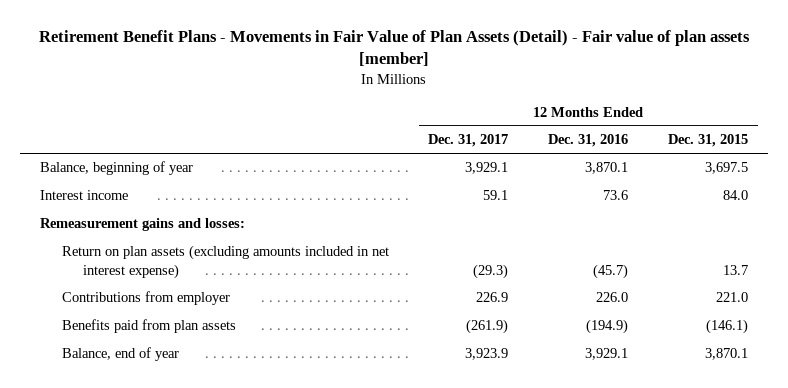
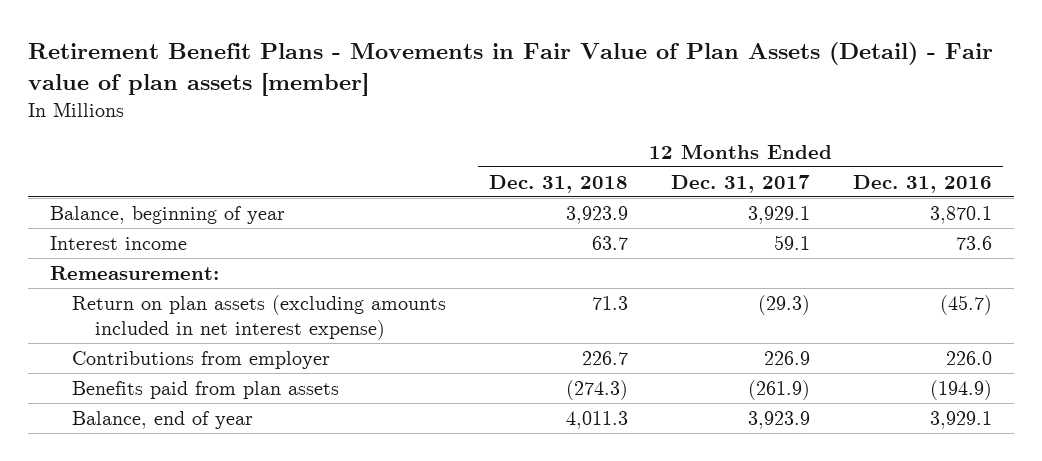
- | 12 Months Ended Dec. 31, 2017 | 12 Months Ended Dec. 31, 2016 | 12 Months Ended Dec. 31, 2015
+ | 12 Months Ended Dec. 31, 2018 | 12 Months Ended Dec. 31, 2017 | 12 Months Ended Dec. 31, 2016
- Remeasurement gains and losses:
+ Remeasurement:

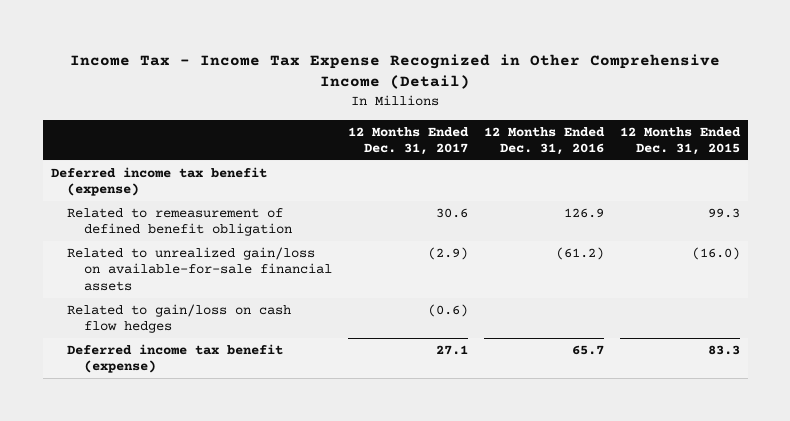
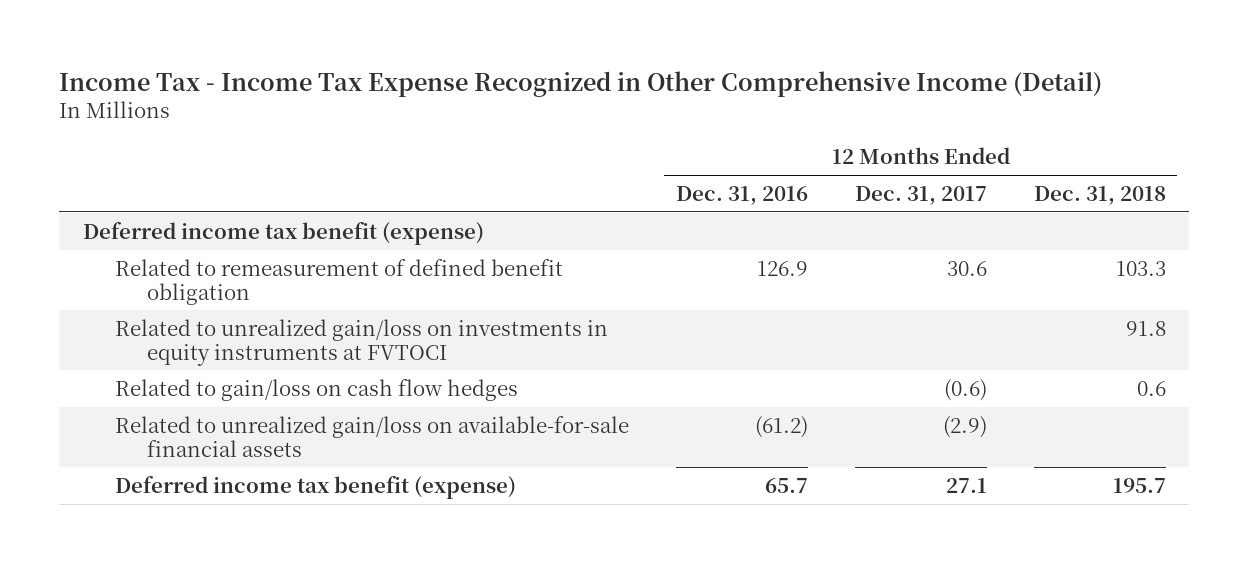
- | 12 Months Ended Dec. 31, 2017 | 12 Months Ended Dec. 31, 2016 | 12 Months Ended Dec. 31, 2015
+ | 12 Months Ended Dec. 31, 2016 | 12 Months Ended Dec. 31, 2017 | 12 Months Ended Dec. 31, 2018
+ Related to unrealized gain/loss on investments in equity instruments at FVTOCI | | | 91.8
moved down: Related to unrealized gain/loss on available-for-sale financial assets | (61.2) | (2.9) |

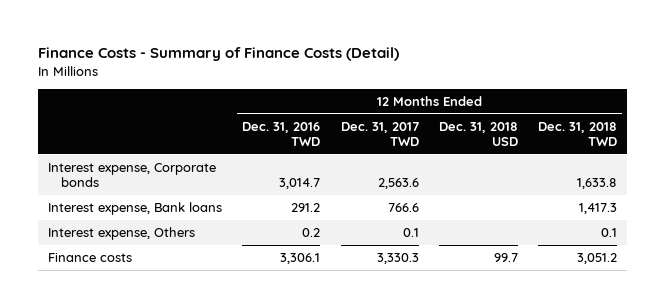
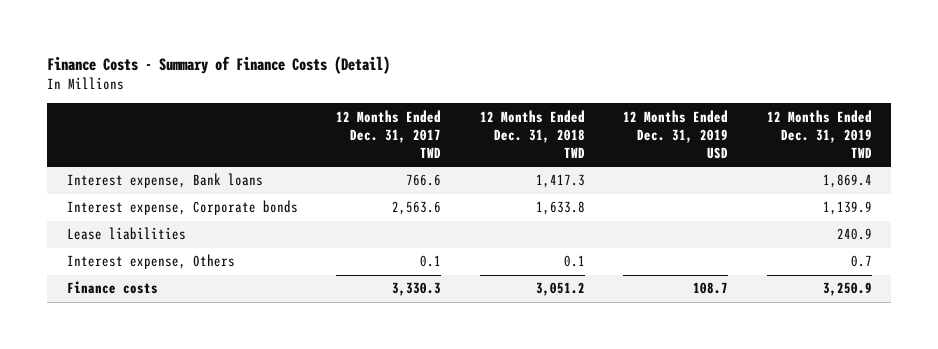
- | 12 Months Ended Dec. 31, 2016 TWD | 12 Months Ended Dec. 31, 2017 TWD | 12 Months Ended Dec. 31, 2018 USD | 12 Months Ended Dec. 31, 2018 TWD
+ | 12 Months Ended Dec. 31, 2017 TWD | 12 Months Ended Dec. 31, 2018 TWD | 12 Months Ended Dec. 31, 2019 USD | 12 Months Ended Dec. 31, 2019 TWD
moved down: Interest expense, Corporate bonds | 2,563.6 | 1,633.8 | | 1,139.9
+ Lease liabilities | | | | 240.9

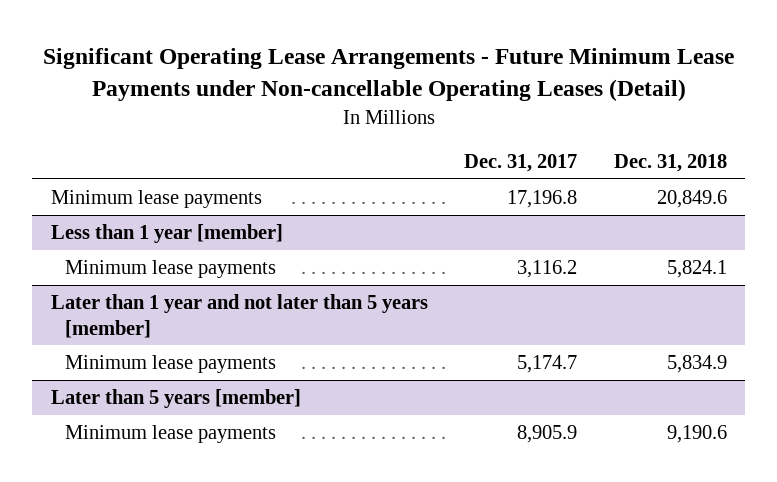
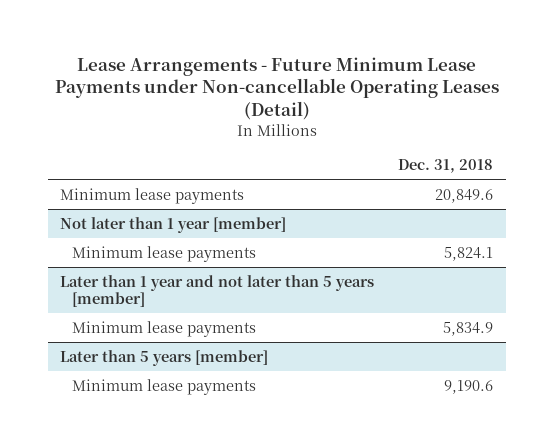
- Significant Operating Lease Arrangements - Future Minimum Lease Payments under Non-cancellable Operating Leases (Detail)
+ Lease Arrangements - Future Minimum Lease Payments under Non-cancellable Operating Leases (Detail)
- | Dec. 31, 2017 | Dec. 31, 2018
+ | Dec. 31, 2018
- Less than 1 year [member]
+ Not later than 1 year [member]

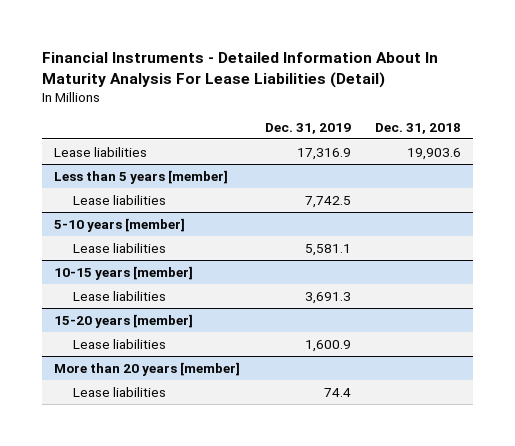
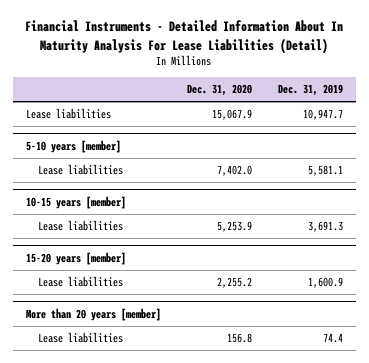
- | Dec. 31, 2019 | Dec. 31, 2018
+ | Dec. 31, 2020 | Dec. 31, 2019
- Lease liabilities | 17,316.9 | 19,903.6
- Less than 5 years [member]
- Lease liabilities | 7,742.5 |
+ Lease liabilities | 15,067.9 | 10,947.7

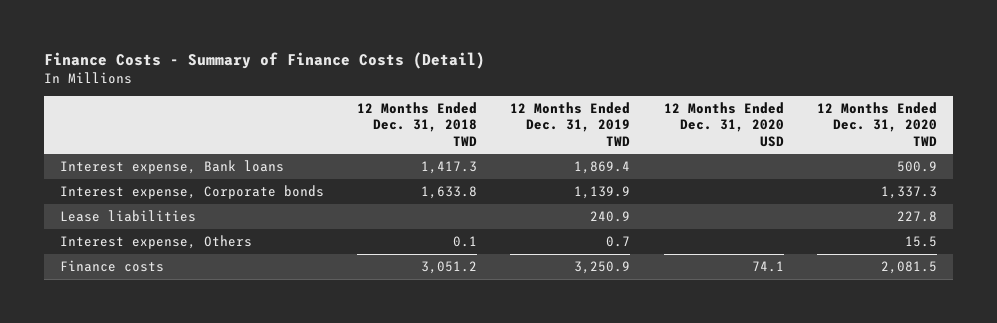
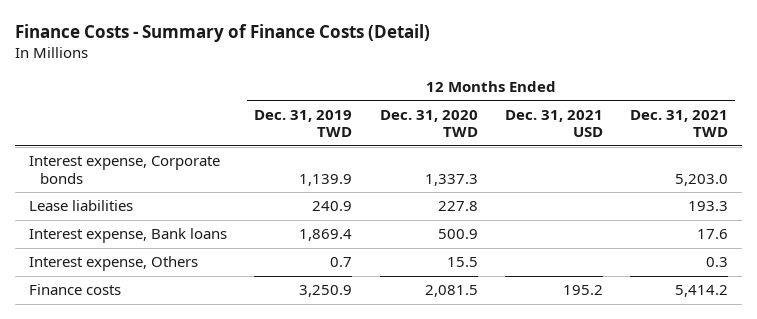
- | 12 Months Ended Dec. 31, 2018 TWD | 12 Months Ended Dec. 31, 2019 TWD | 12 Months Ended Dec. 31, 2020 USD | 12 Months Ended Dec. 31, 2020 TWD
+ | 12 Months Ended Dec. 31, 2019 TWD | 12 Months Ended Dec. 31, 2020 TWD | 12 Months Ended Dec. 31, 2021 USD | 12 Months Ended Dec. 31, 2021 TWD
moved down: Interest expense, Bank loans | 1,869.4 | 500.9 | | 17.6

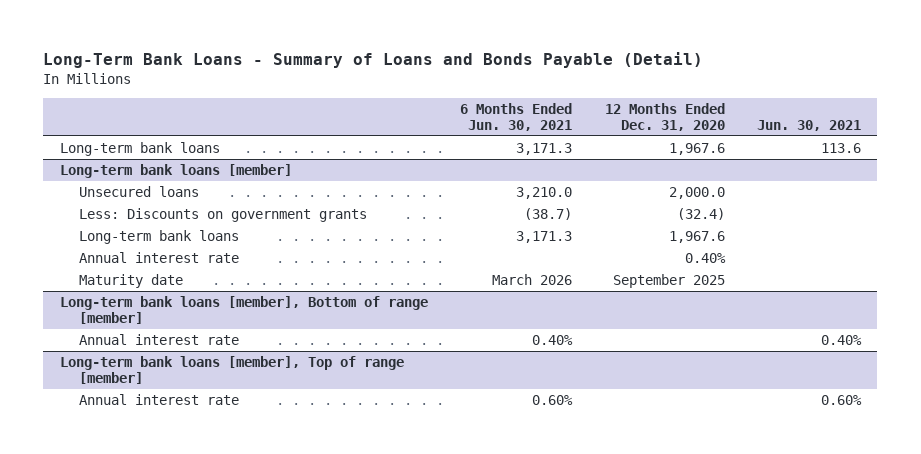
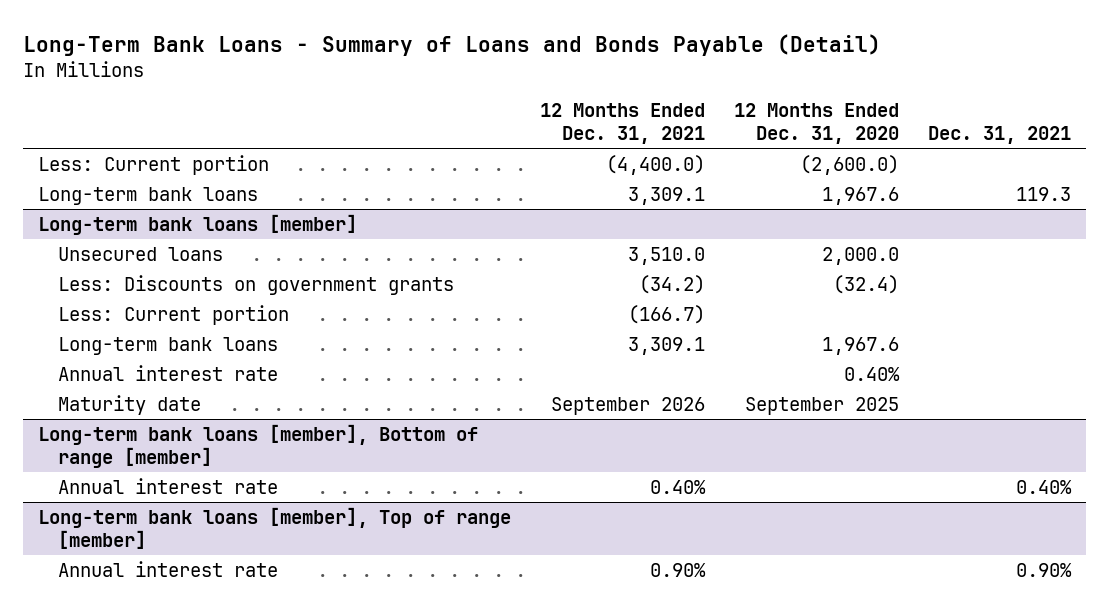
- | 6 Months Ended Jun. 30, 2021 | 12 Months Ended Dec. 31, 2020 | Jun. 30, 2021
+ | 12 Months Ended Dec. 31, 2021 | 12 Months Ended Dec. 31, 2020 | Dec. 31, 2021
+ Less: Current portion | (4,400.0) | (2,600.0) |
@ Long-term bank loans [member]
+ Less: Current portion | (166.7) | |

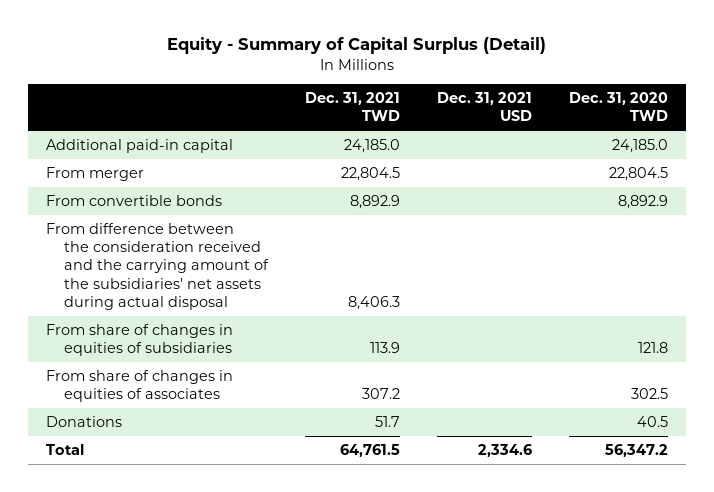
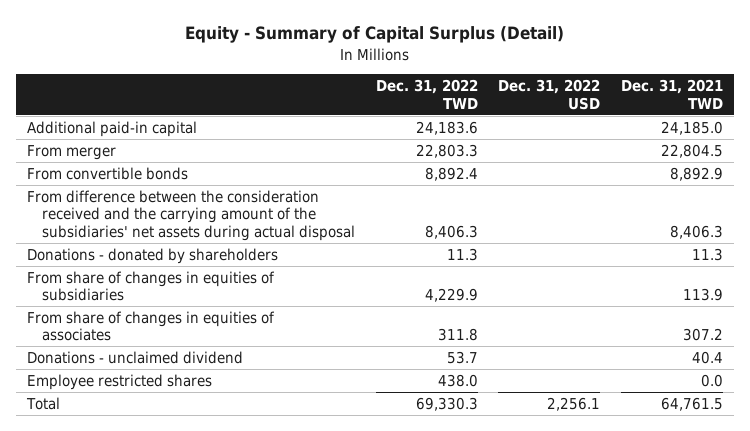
- | Dec. 31, 2021 TWD | Dec. 31, 2021 USD | Dec. 31, 2020 TWD
+ | Dec. 31, 2022 TWD | Dec. 31, 2022 USD | Dec. 31, 2021 TWD
+ Donations - donated by shareholders | 11.3 | | 11.3
- Donations | 51.7 | | 40.5
+ Donations - unclaimed dividend | 53.7 | | 40.4
+ Employee restricted shares | 438.0 | | 0.0

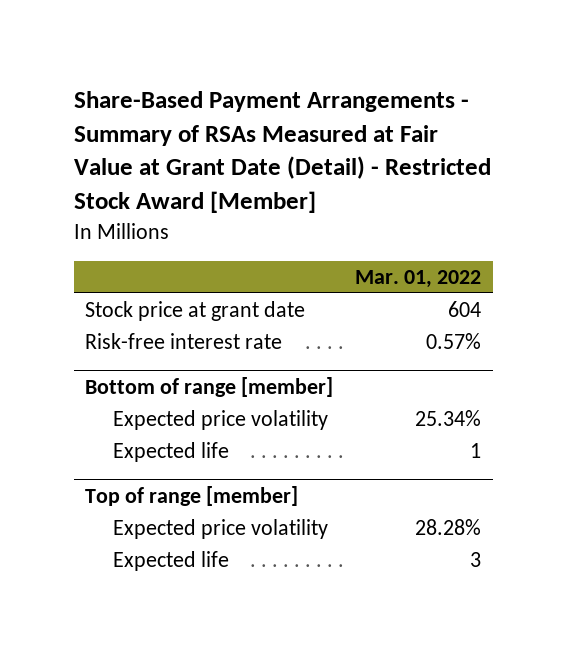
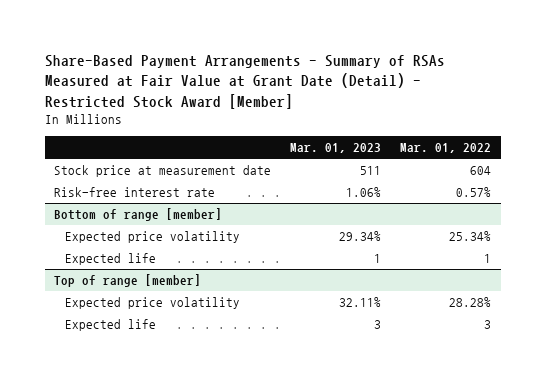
- | Mar. 01, 2022
+ | Mar. 01, 2023 | Mar. 01, 2022
- Stock price at grant date | 604
+ Stock price at measurement date | 511 | 604

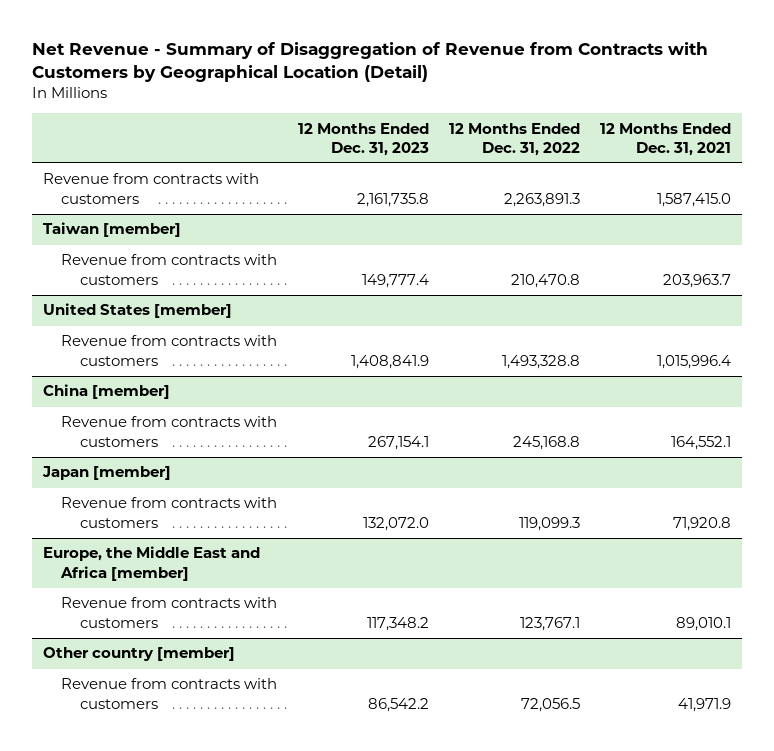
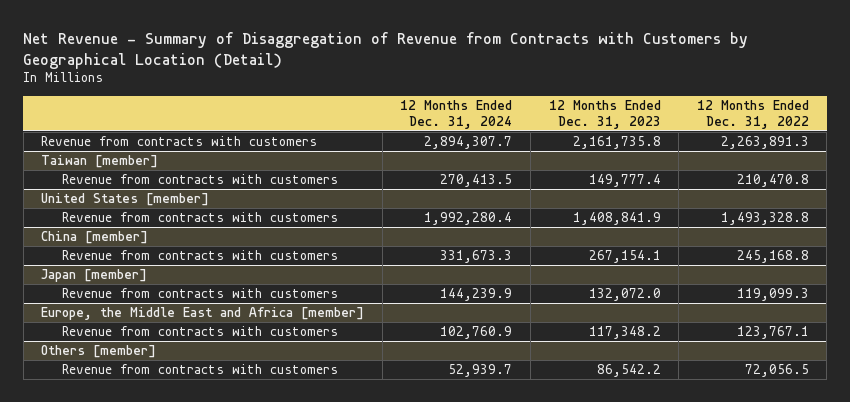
- | 12 Months Ended Dec. 31, 2023 | 12 Months Ended Dec. 31, 2022 | 12 Months Ended Dec. 31, 2021
+ | 12 Months Ended Dec. 31, 2024 | 12 Months Ended Dec. 31, 2023 | 12 Months Ended Dec. 31, 2022
- Other country [member]
+ Others [member]

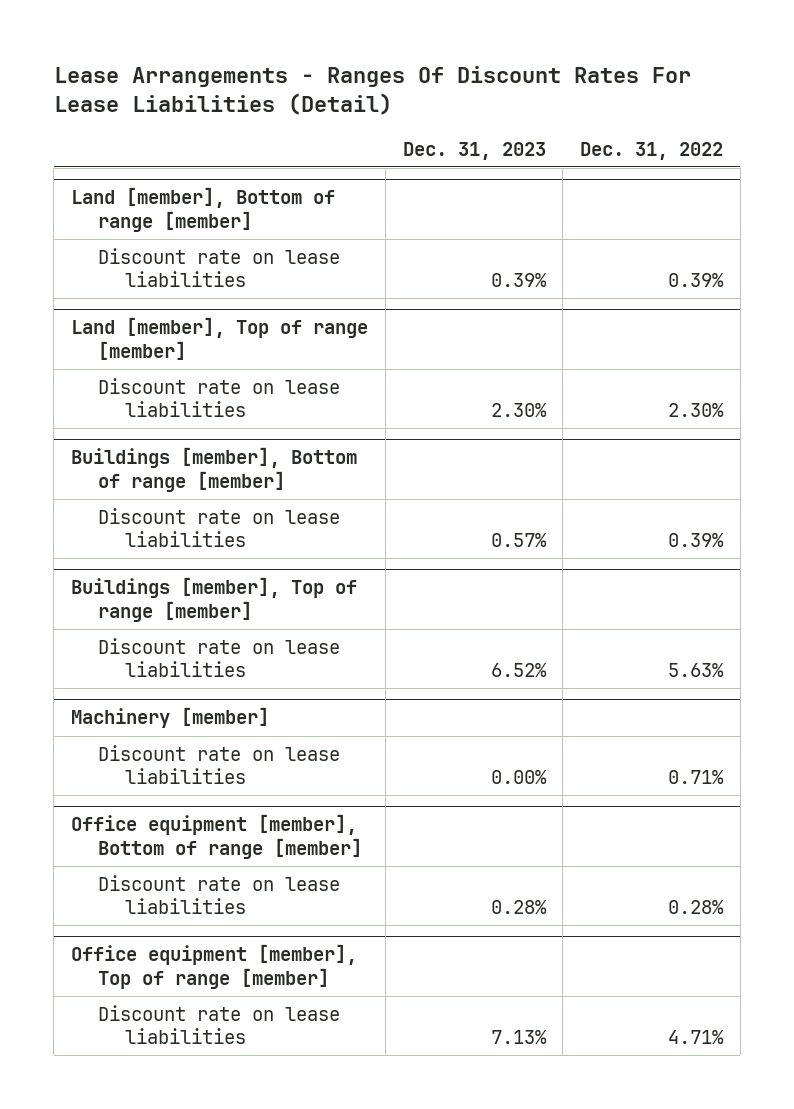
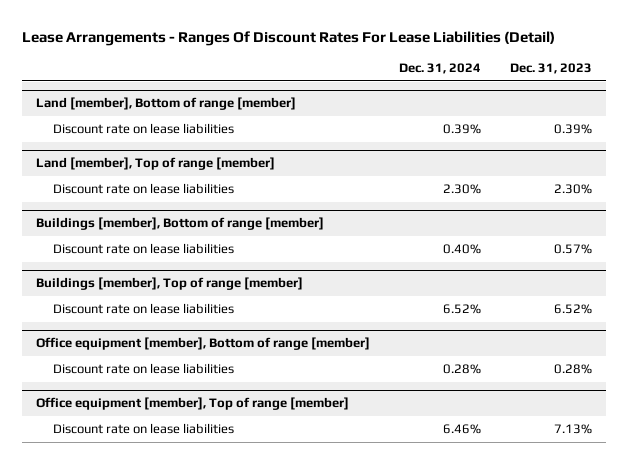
- | Dec. 31, 2023 | Dec. 31, 2022
+ | Dec. 31, 2024 | Dec. 31, 2023
- Machinery [member]
- Discount rate on lease liabilities | 0.00% | 0.71%

